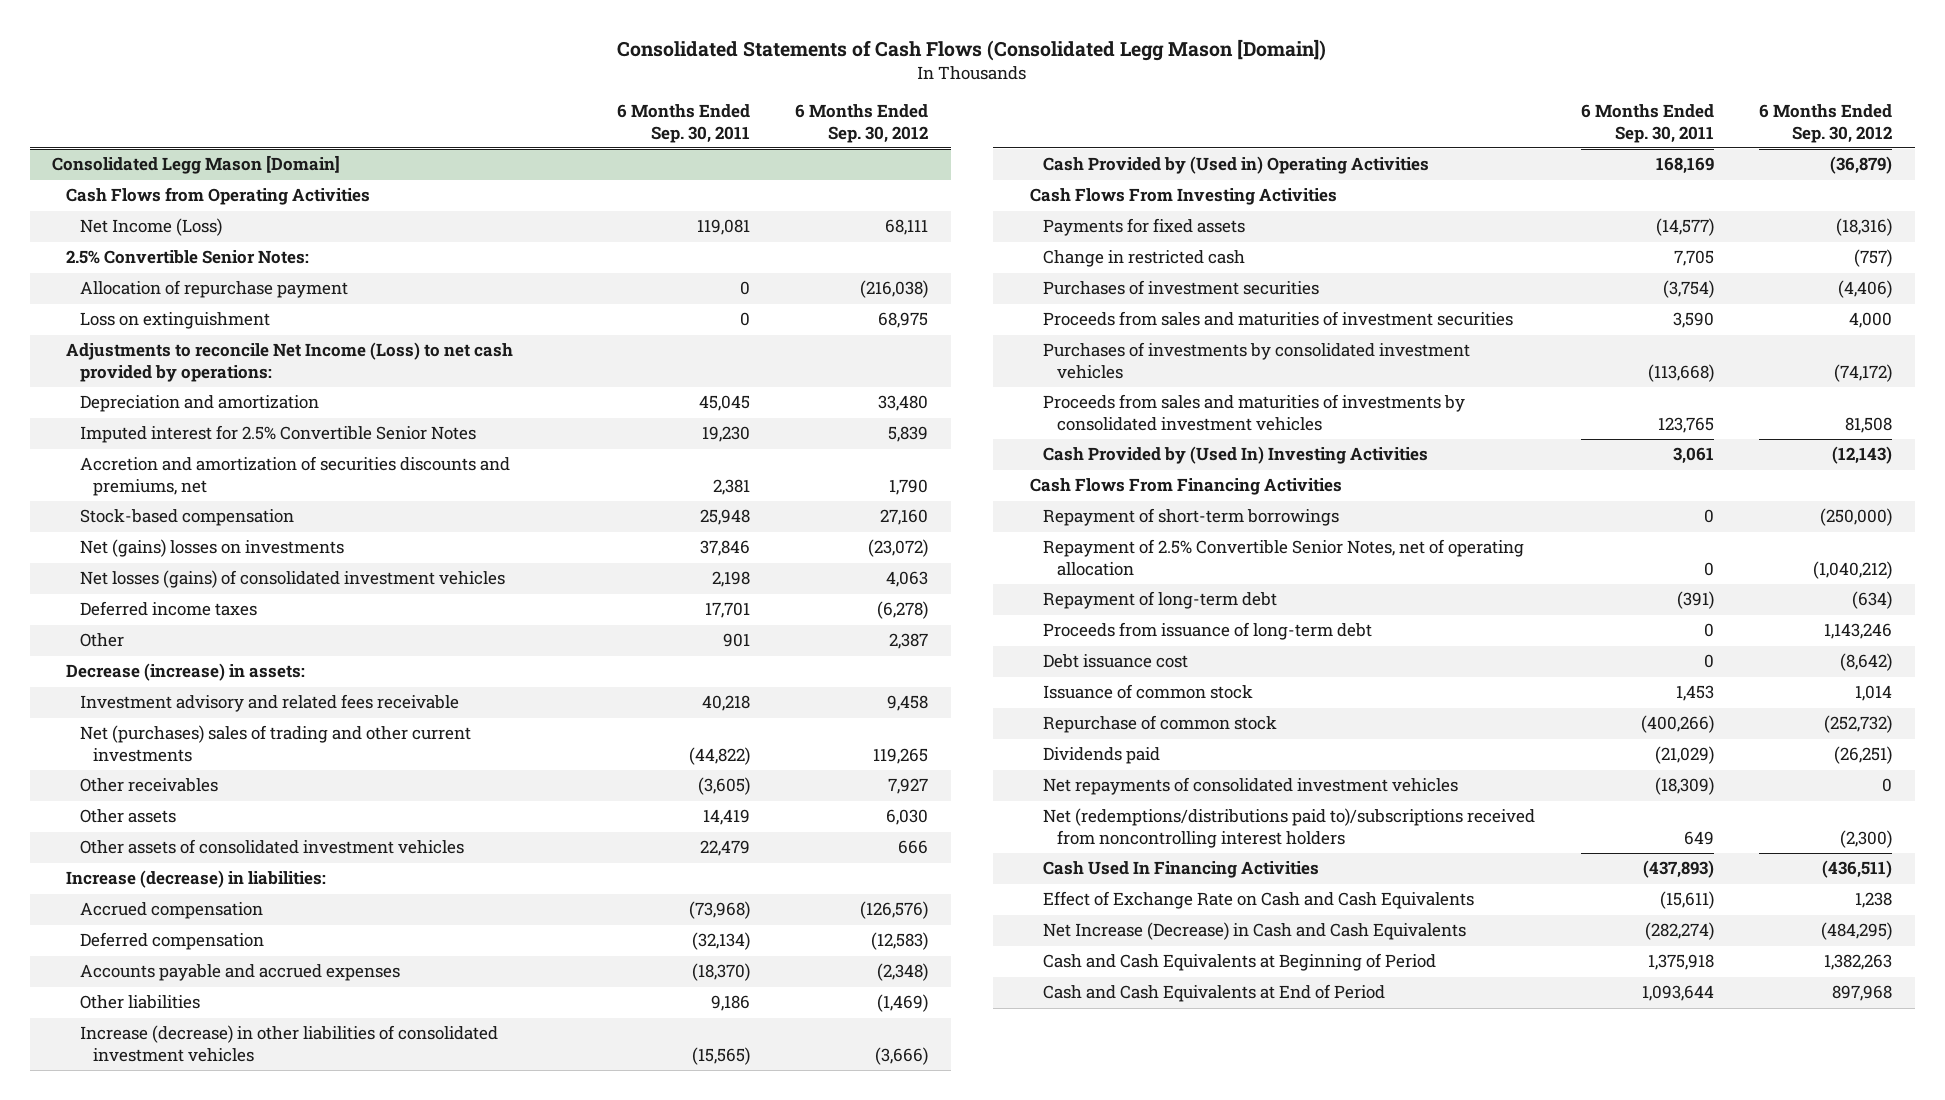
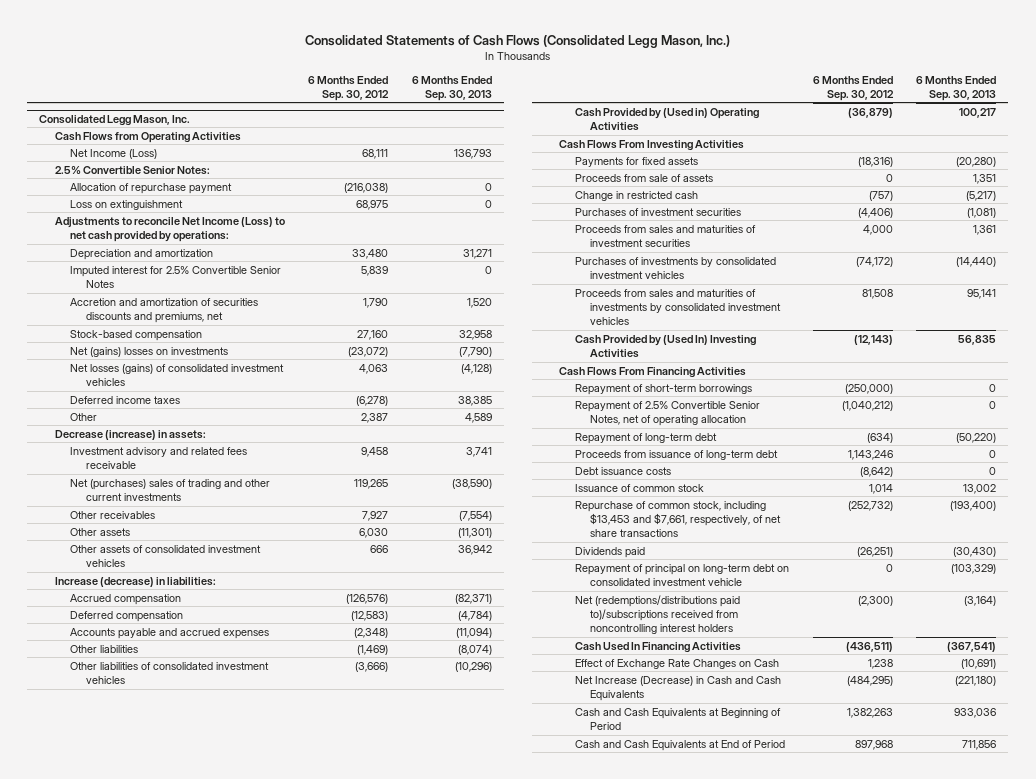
- Consolidated Statements of Cash Flows (Consolidated Legg Mason [Domain])
+ Consolidated Statements of Cash Flows (Consolidated Legg Mason, Inc.)
- | 6 Months Ended Sep. 30, 2011 | 6 Months Ended Sep. 30, 2012
+ | 6 Months Ended Sep. 30, 2012 | 6 Months Ended Sep. 30, 2013
- Consolidated Legg Mason [Domain]
+ Consolidated Legg Mason, Inc.
- Increase (decrease) in other liabilities of consolidated investment vehicles | (15,565) | (3,666)
+ Other liabilities of consolidated investment vehicles | (3,666) | (10,296)
+ Proceeds from sale of assets | 0 | 1,351
- Debt issuance cost | 0 | (8,642)
+ Debt issuance costs | (8,642) | 0
- Repurchase of common stock | (400,266) | (252,732)
+ Repurchase of common stock, including $13,453 and $7,661, respectively, of net share transactions | (252,732) | (193,400)
- Net repayments of consolidated investment vehicles | (18,309) | 0
+ Repayment of principal on long-term debt on consolidated investment vehicle | 0 | (103,329)
- Effect of Exchange Rate on Cash and Cash Equivalents | (15,611) | 1,238
+ Effect of Exchange Rate Changes on Cash | 1,238 | (10,691)

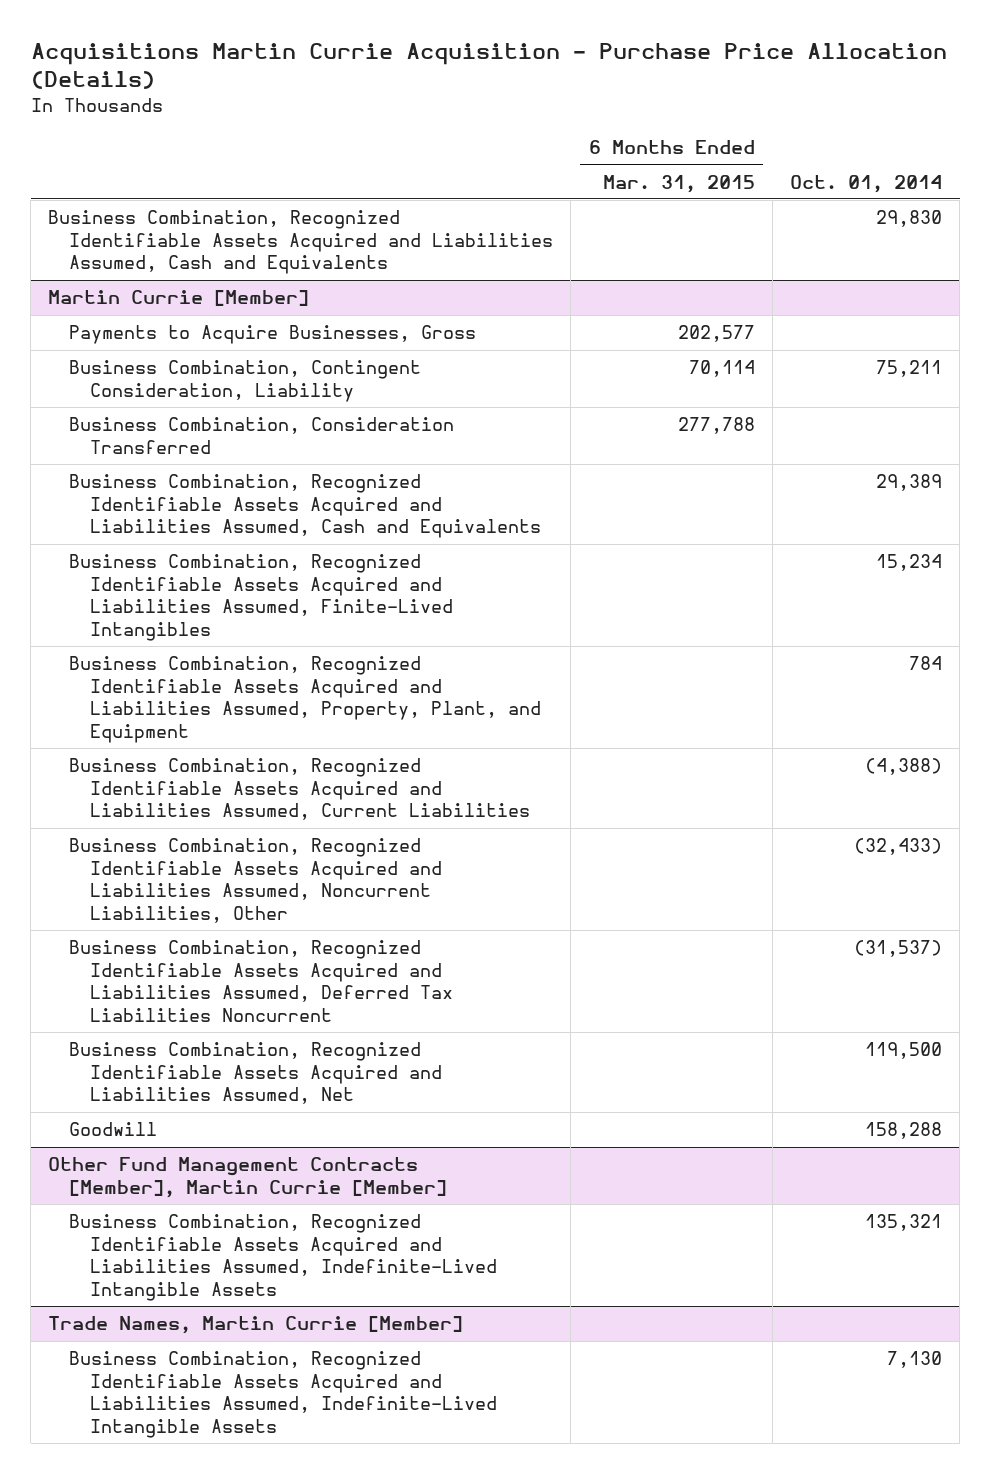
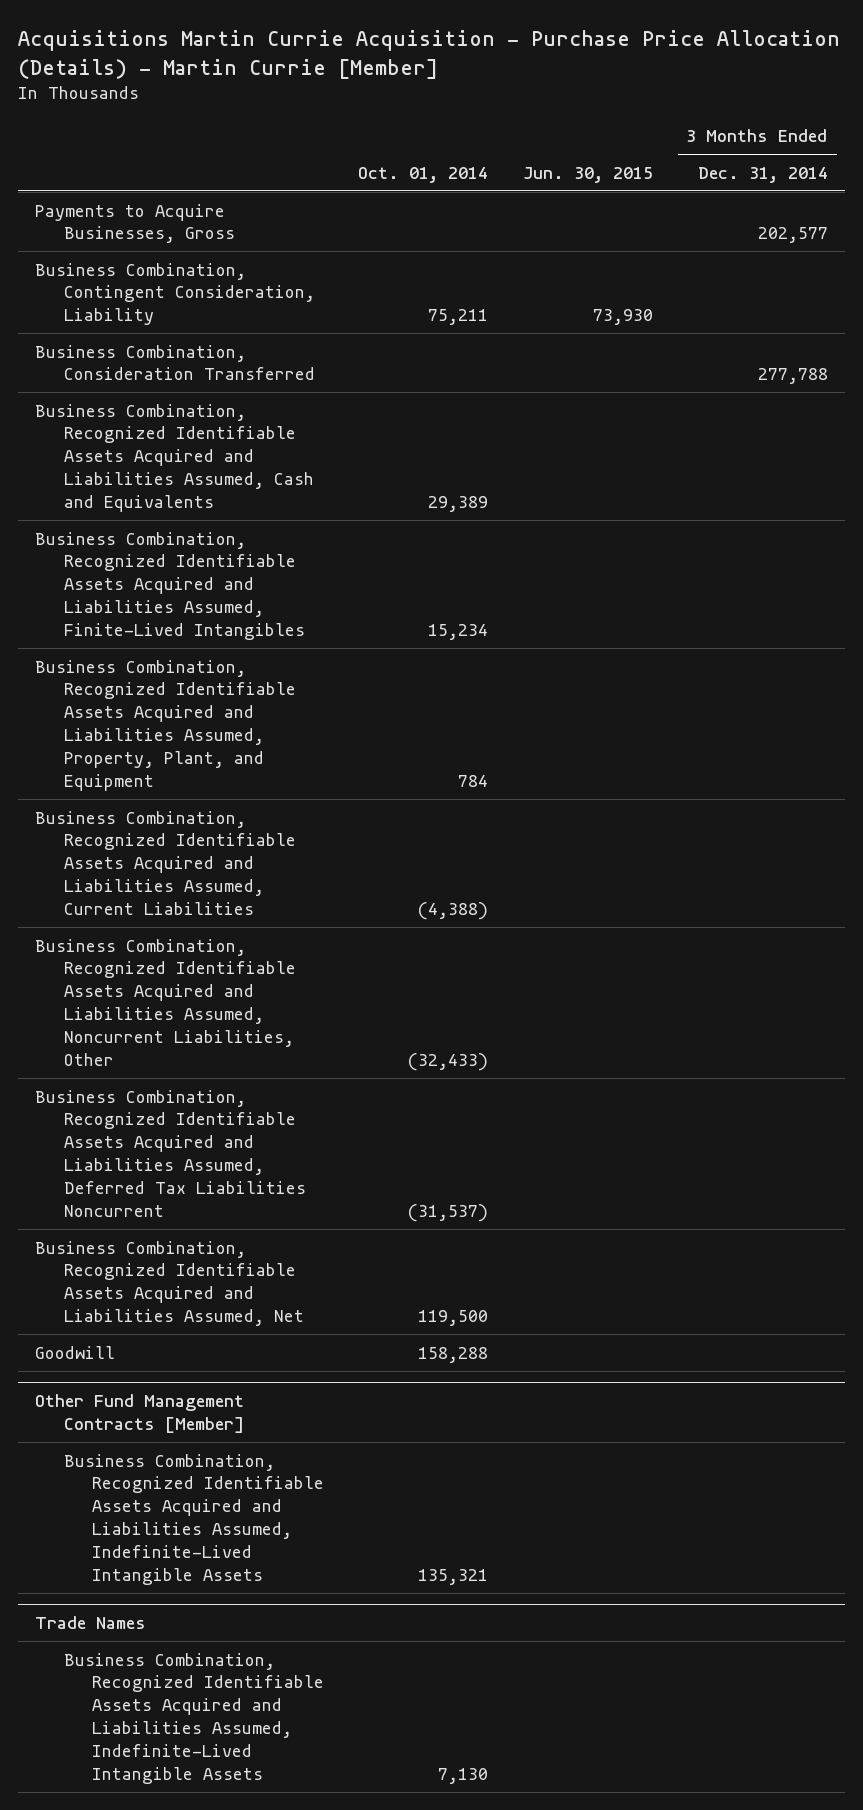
- Acquisitions Martin Currie Acquisition - Purchase Price Allocation (Details)
+ Acquisitions Martin Currie Acquisition - Purchase Price Allocation (Details) - Martin Currie [Member]
- | 6 Months Ended Mar. 31, 2015 | Oct. 01, 2014
+ | Oct. 01, 2014 | Jun. 30, 2015 | 3 Months Ended Dec. 31, 2014
- Business Combination, Recognized Identifiable Assets Acquired and Liabilities Assumed, Cash and Equivalents | | 29,830
- Martin Currie [Member]
- Other Fund Management Contracts [Member], Martin Currie [Member]
+ Other Fund Management Contracts [Member]
- Trade Names, Martin Currie [Member]
+ Trade Names

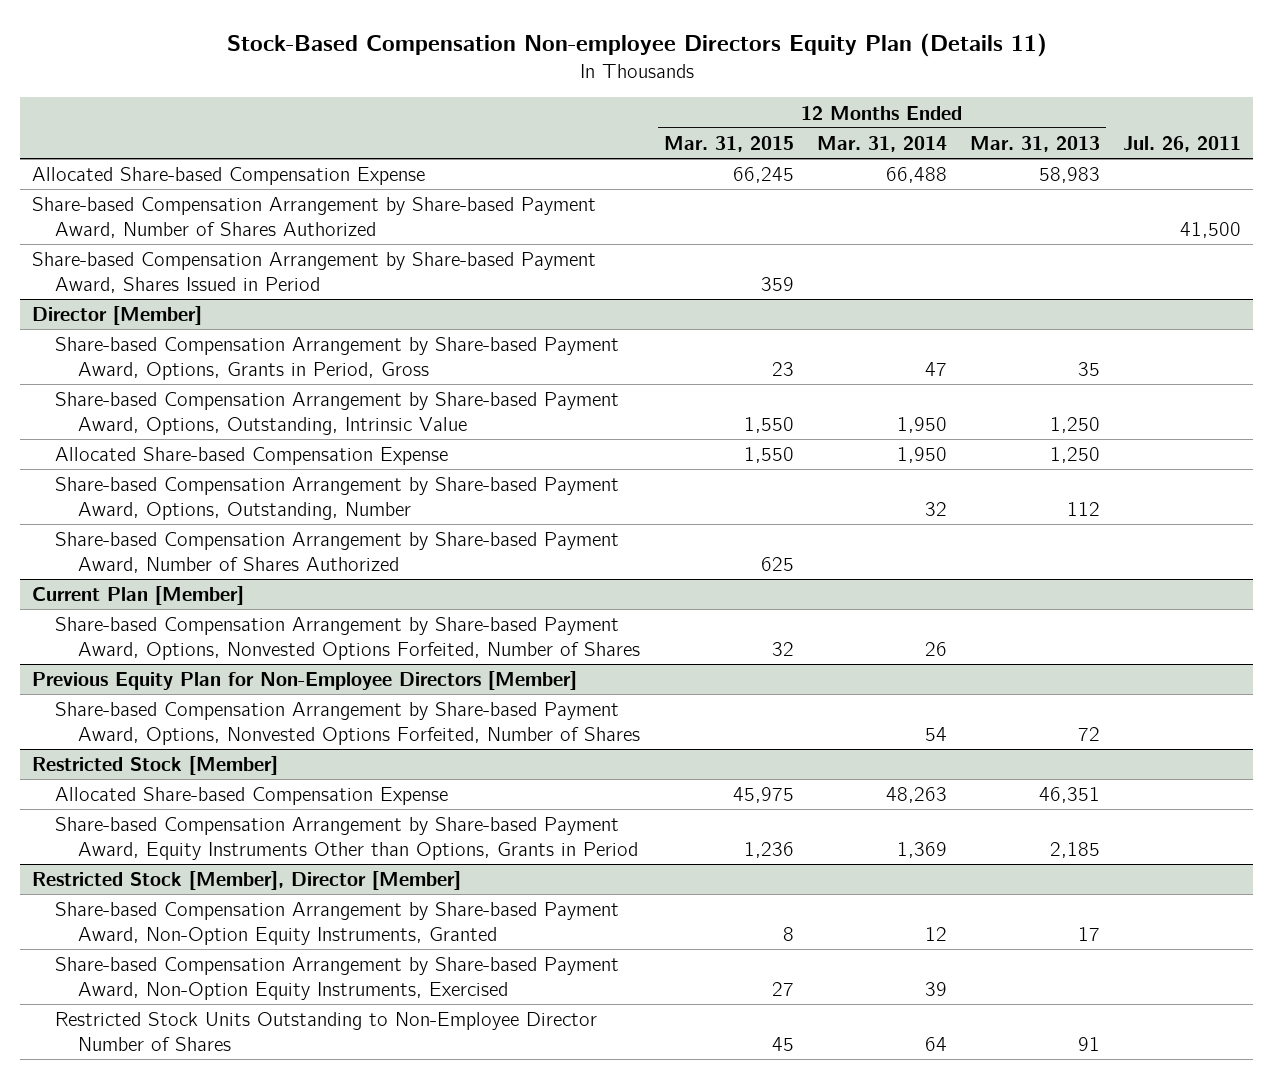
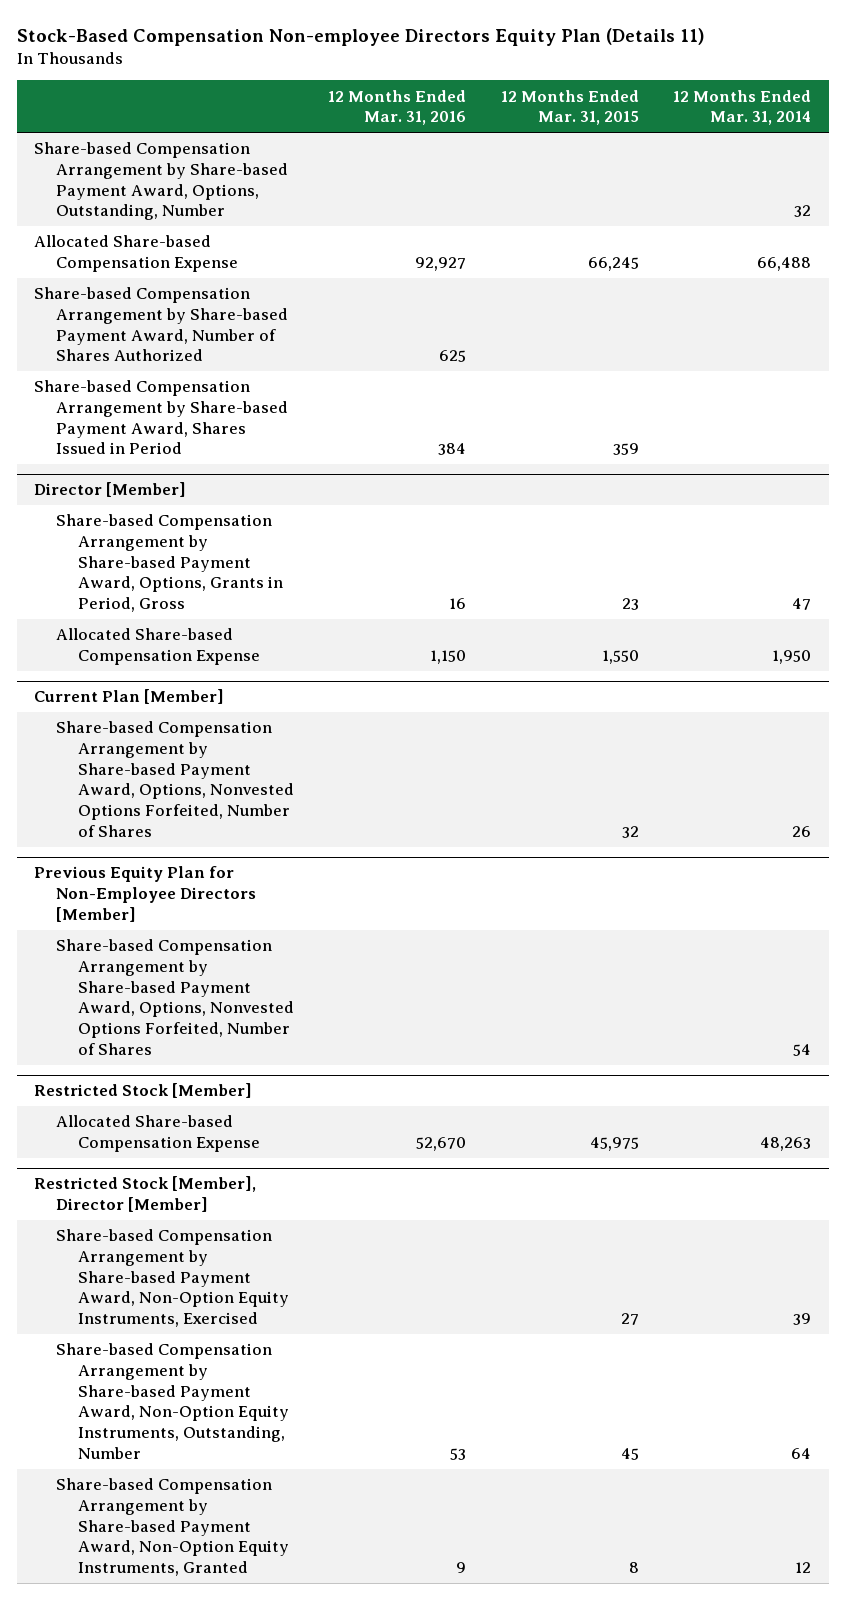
- | 12 Months Ended Mar. 31, 2015 | 12 Months Ended Mar. 31, 2014 | 12 Months Ended Mar. 31, 2013 | Jul. 26, 2011
+ | 12 Months Ended Mar. 31, 2016 | 12 Months Ended Mar. 31, 2015 | 12 Months Ended Mar. 31, 2014
+ Share-based Compensation Arrangement by Share-based Payment Award, Options, Outstanding, Number | | | 32
@ Director [Member]
- Share-based Compensation Arrangement by Share-based Payment Award, Options, Outstanding, Intrinsic Value | 1,550 | 1,950 | 1,250 |
- Share-based Compensation Arrangement by Share-based Payment Award, Options, Outstanding, Number | | 32 | 112 |
- Share-based Compensation Arrangement by Share-based Payment Award, Number of Shares Authorized | 625 | | |
@ Restricted Stock [Member]
- Share-based Compensation Arrangement by Share-based Payment Award, Equity Instruments Other than Options, Grants in Period | 1,236 | 1,369 | 2,185 |
@ Restricted Stock [Member], Director [Member]
- Restricted Stock Units Outstanding to Non-Employee Director Number of Shares | 45 | 64 | 91 |
+ Share-based Compensation Arrangement by Share-based Payment Award, Non-Option Equity Instruments, Outstanding, Number | 53 | 45 | 64
moved down: Share-based Compensation Arrangement by Share-based Payment Award, Non-Option Equity Instruments, Granted | 9 | 8 | 12

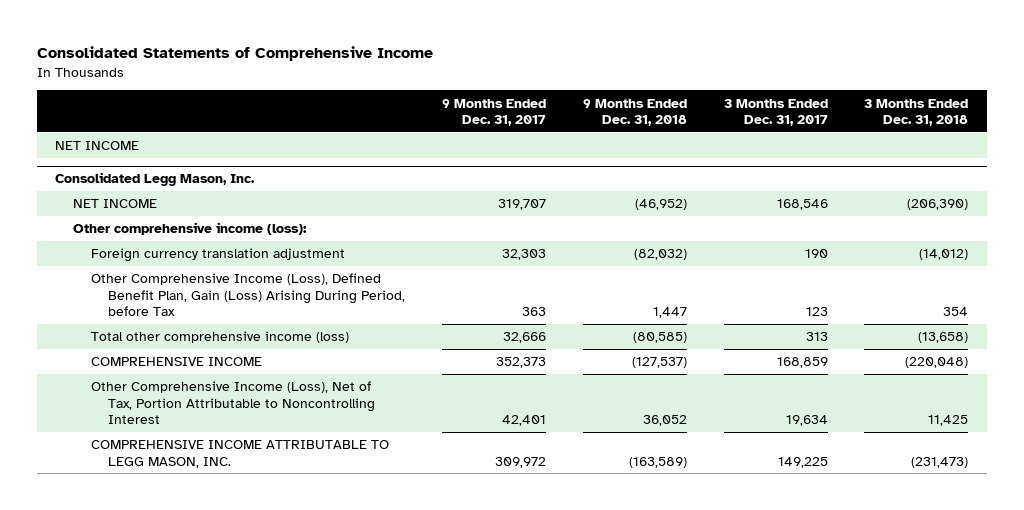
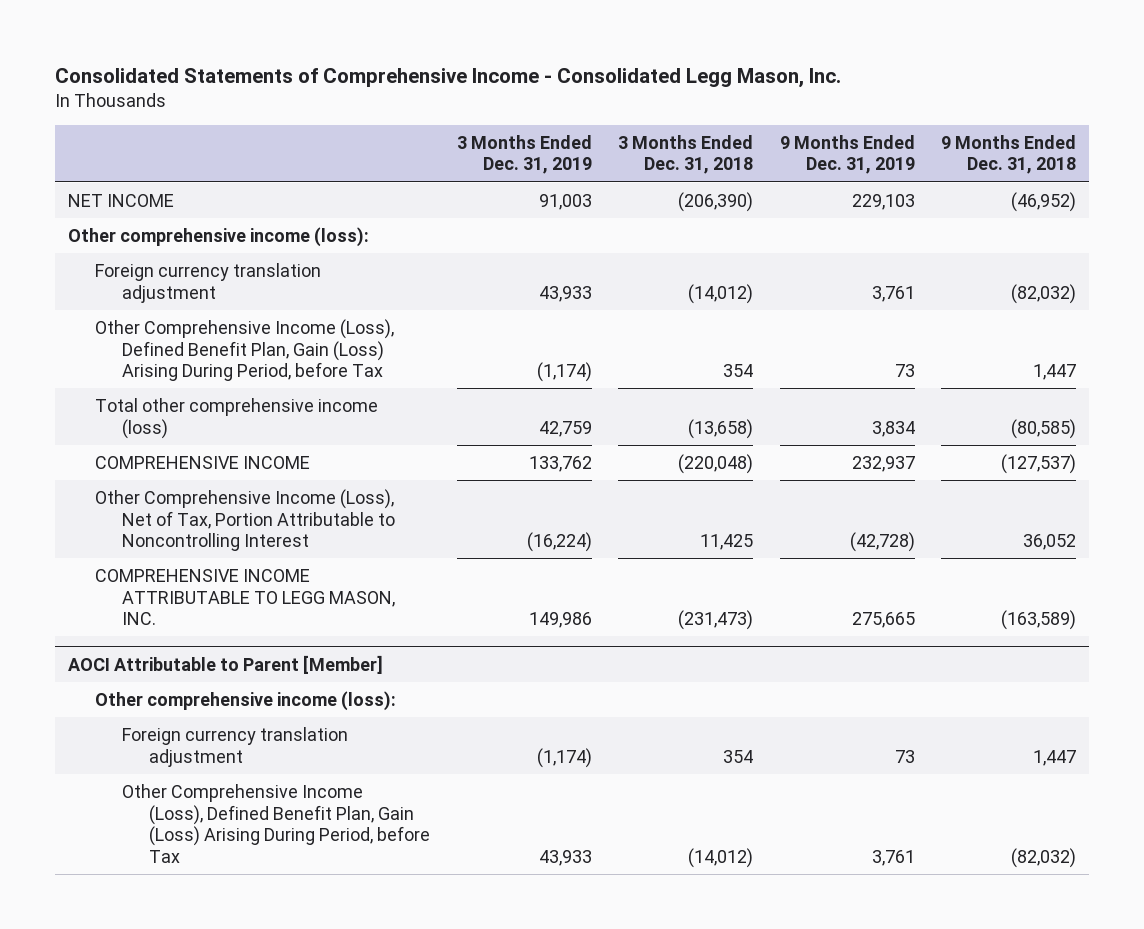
- Consolidated Statements of Comprehensive Income
+ Consolidated Statements of Comprehensive Income - Consolidated Legg Mason, Inc.
- | 9 Months Ended Dec. 31, 2017 | 9 Months Ended Dec. 31, 2018 | 3 Months Ended Dec. 31, 2017 | 3 Months Ended Dec. 31, 2018
+ | 3 Months Ended Dec. 31, 2019 | 3 Months Ended Dec. 31, 2018 | 9 Months Ended Dec. 31, 2019 | 9 Months Ended Dec. 31, 2018
- NET INCOME
- Consolidated Legg Mason, Inc.
+ AOCI Attributable to Parent [Member]
+ Other comprehensive income (loss):
+ Foreign currency translation adjustment | (1,174) | 354 | 73 | 1,447
+ Other Comprehensive Income (Loss), Defined Benefit Plan, Gain (Loss) Arising During Period, before Tax | 43,933 | (14,012) | 3,761 | (82,032)

